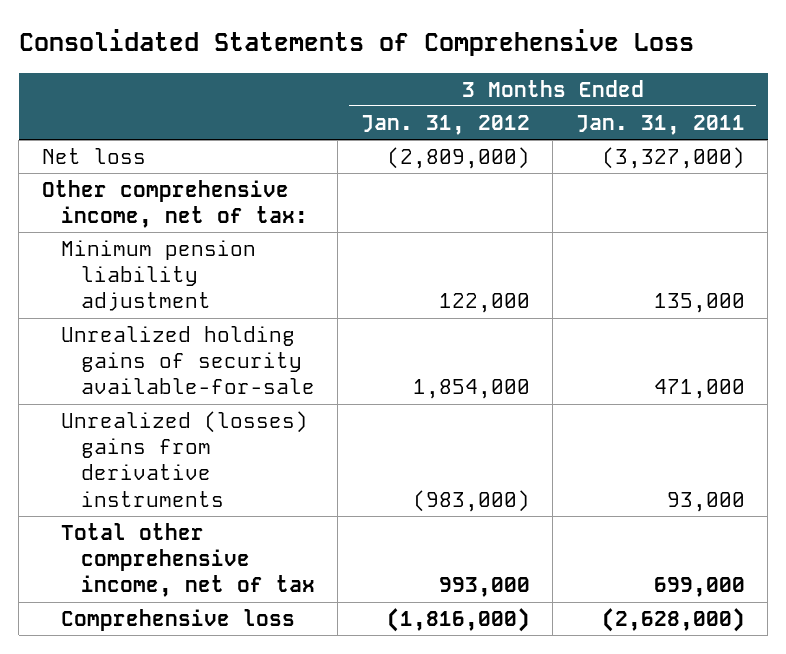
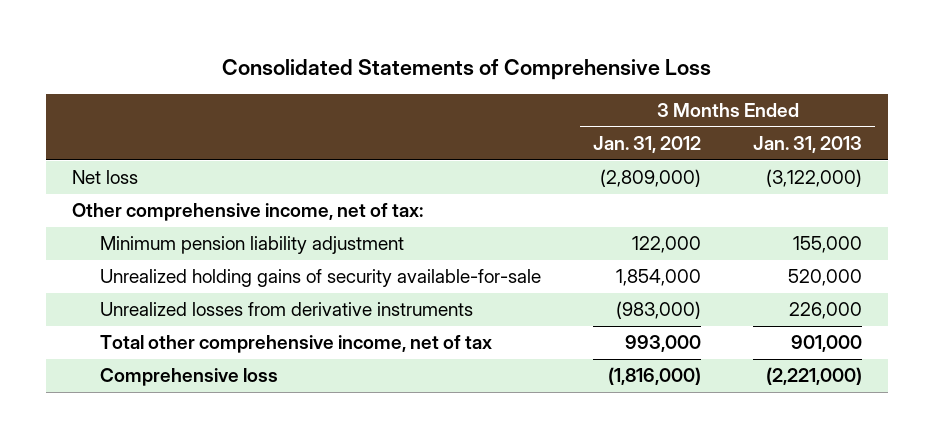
- | 3 Months Ended Jan. 31, 2012 | 3 Months Ended Jan. 31, 2011
+ | 3 Months Ended Jan. 31, 2012 | 3 Months Ended Jan. 31, 2013
- Unrealized (losses) gains from derivative instruments | (983,000) | 93,000
+ Unrealized losses from derivative instruments | (983,000) | 226,000

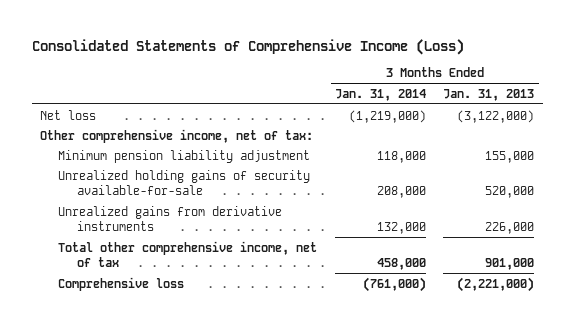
- Consolidated Statements of Comprehensive Loss
+ Consolidated Statements of Comprehensive Income (Loss)
- | 3 Months Ended Jan. 31, 2012 | 3 Months Ended Jan. 31, 2013
+ | 3 Months Ended Jan. 31, 2014 | 3 Months Ended Jan. 31, 2013
- Unrealized losses from derivative instruments | (983,000) | 226,000
+ Unrealized gains from derivative instruments | 132,000 | 226,000

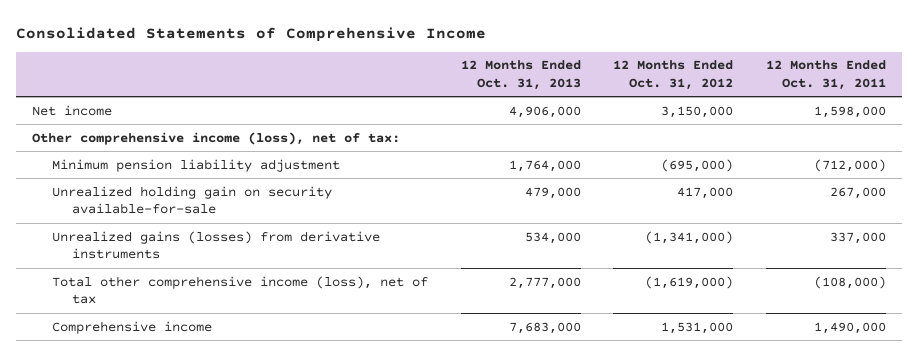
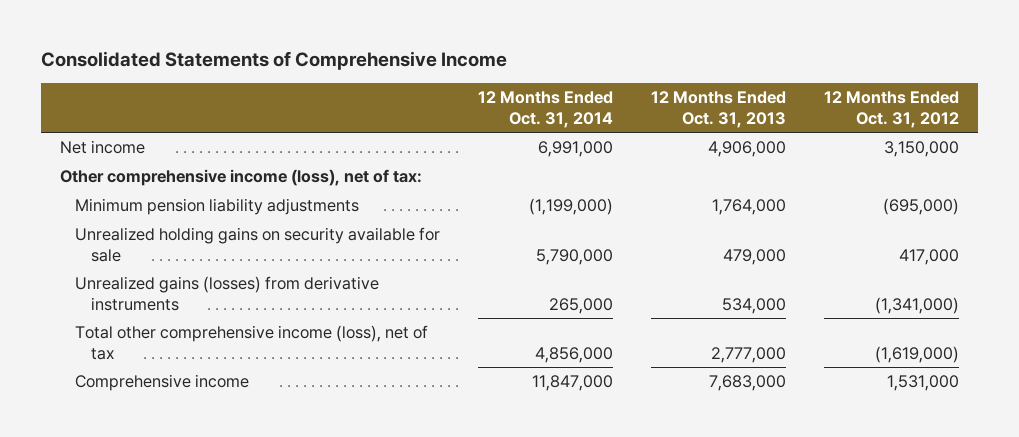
- | 12 Months Ended Oct. 31, 2013 | 12 Months Ended Oct. 31, 2012 | 12 Months Ended Oct. 31, 2011
+ | 12 Months Ended Oct. 31, 2014 | 12 Months Ended Oct. 31, 2013 | 12 Months Ended Oct. 31, 2012
- Minimum pension liability adjustment | 1,764,000 | (695,000) | (712,000)
- Unrealized holding gain on security available-for-sale | 479,000 | 417,000 | 267,000
+ Minimum pension liability adjustments | (1,199,000) | 1,764,000 | (695,000)
+ Unrealized holding gains on security available for sale | 5,790,000 | 479,000 | 417,000

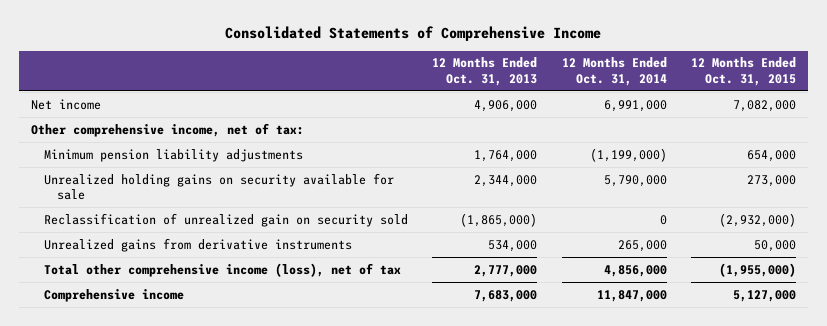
- | 12 Months Ended Oct. 31, 2014 | 12 Months Ended Oct. 31, 2013 | 12 Months Ended Oct. 31, 2012
+ | 12 Months Ended Oct. 31, 2013 | 12 Months Ended Oct. 31, 2014 | 12 Months Ended Oct. 31, 2015
- Other comprehensive income (loss), net of tax:
+ Other comprehensive income, net of tax:
- Unrealized holding gains on security available for sale | 5,790,000 | 479,000 | 417,000
- Unrealized gains (losses) from derivative instruments | 265,000 | 534,000 | (1,341,000)
+ Unrealized holding gains on security available for sale | 2,344,000 | 5,790,000 | 273,000
+ Reclassification of unrealized gain on security sold | (1,865,000) | 0 | (2,932,000)
+ Unrealized gains from derivative instruments | 534,000 | 265,000 | 50,000

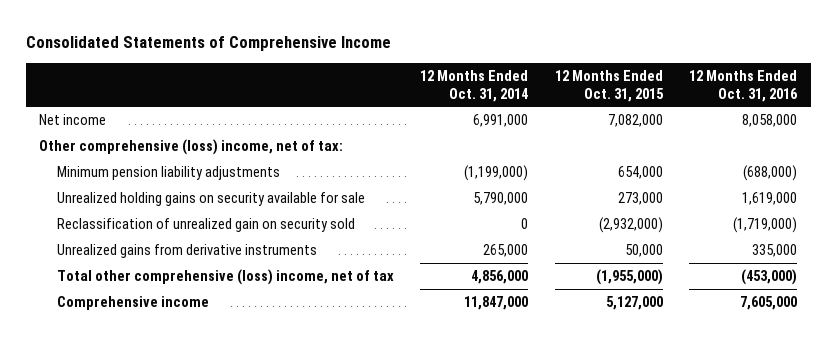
- | 12 Months Ended Oct. 31, 2013 | 12 Months Ended Oct. 31, 2014 | 12 Months Ended Oct. 31, 2015
+ | 12 Months Ended Oct. 31, 2014 | 12 Months Ended Oct. 31, 2015 | 12 Months Ended Oct. 31, 2016
- Other comprehensive income, net of tax:
+ Other comprehensive (loss) income, net of tax:
- Total other comprehensive income (loss), net of tax | 2,777,000 | 4,856,000 | (1,955,000)
+ Total other comprehensive (loss) income, net of tax | 4,856,000 | (1,955,000) | (453,000)

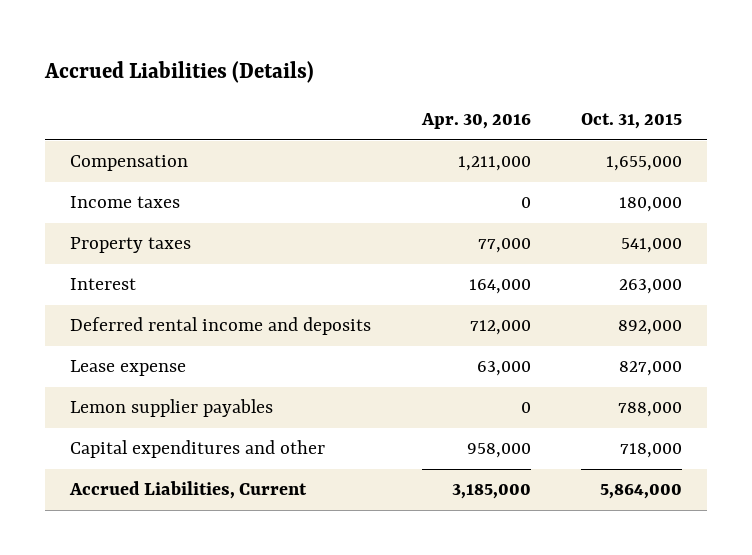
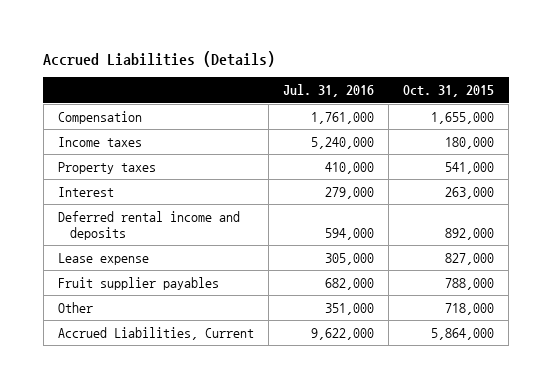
- | Apr. 30, 2016 | Oct. 31, 2015
+ | Jul. 31, 2016 | Oct. 31, 2015
- Lemon supplier payables | 0 | 788,000
- Capital expenditures and other | 958,000 | 718,000
+ Fruit supplier payables | 682,000 | 788,000
+ Other | 351,000 | 718,000

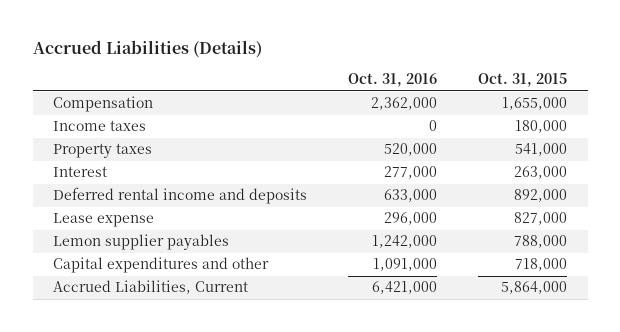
- | Jul. 31, 2016 | Oct. 31, 2015
+ | Oct. 31, 2016 | Oct. 31, 2015
- Fruit supplier payables | 682,000 | 788,000
- Other | 351,000 | 718,000
+ Lemon supplier payables | 1,242,000 | 788,000
+ Capital expenditures and other | 1,091,000 | 718,000

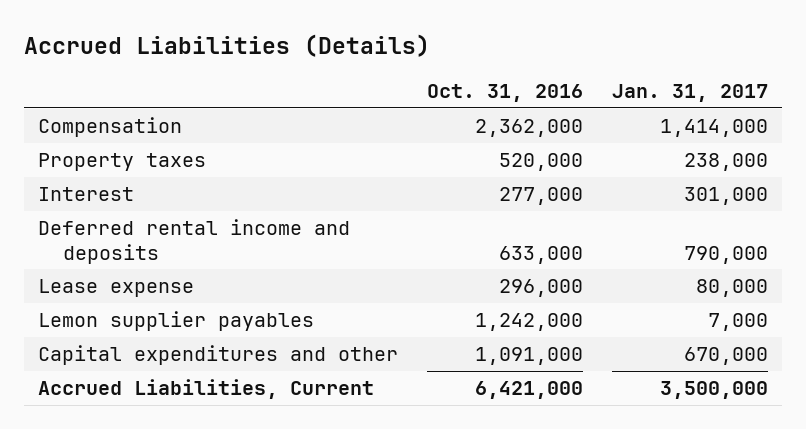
- | Oct. 31, 2016 | Oct. 31, 2015
+ | Oct. 31, 2016 | Jan. 31, 2017
- Income taxes | 0 | 180,000

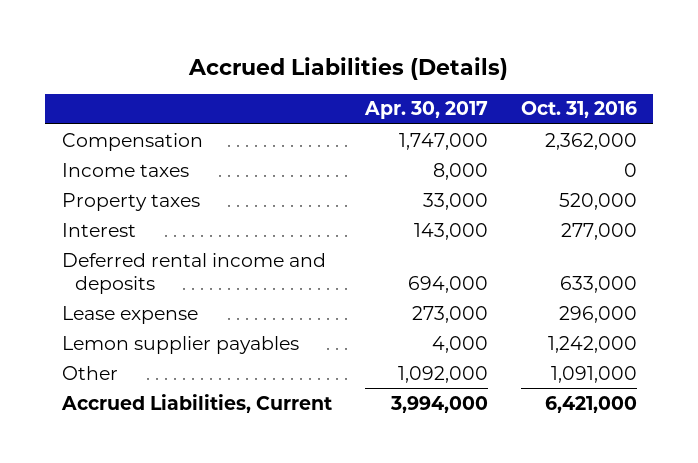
- | Oct. 31, 2016 | Jan. 31, 2017
+ | Apr. 30, 2017 | Oct. 31, 2016
+ Income taxes | 8,000 | 0
- Capital expenditures and other | 1,091,000 | 670,000
+ Other | 1,092,000 | 1,091,000

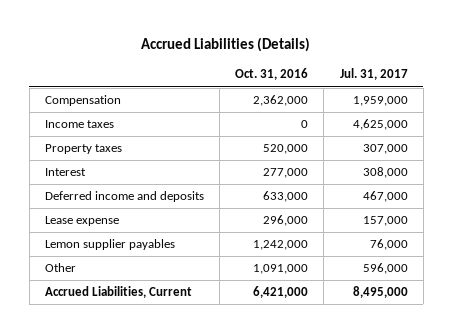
- | Apr. 30, 2017 | Oct. 31, 2016
+ | Oct. 31, 2016 | Jul. 31, 2017
- Deferred rental income and deposits | 694,000 | 633,000
+ Deferred income and deposits | 633,000 | 467,000

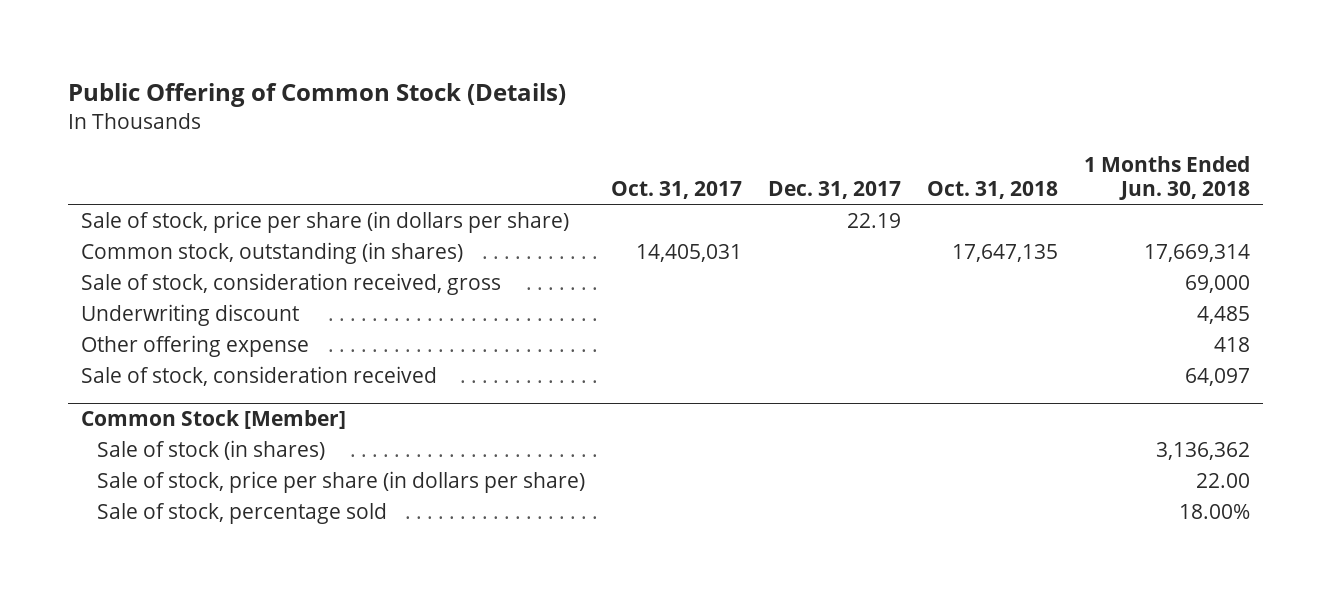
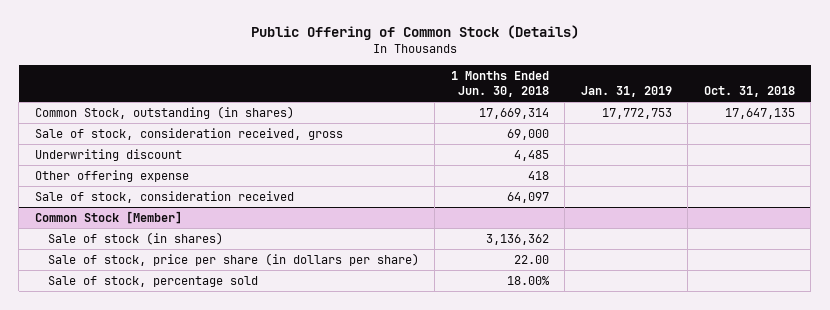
- | Oct. 31, 2017 | Dec. 31, 2017 | Oct. 31, 2018 | 1 Months Ended Jun. 30, 2018
+ | 1 Months Ended Jun. 30, 2018 | Jan. 31, 2019 | Oct. 31, 2018
- Sale of stock, price per share (in dollars per share) | | 22.19 | |
- Common stock, outstanding (in shares) | 14,405,031 | | 17,647,135 | 17,669,314
+ Common Stock, outstanding (in shares) | 17,669,314 | 17,772,753 | 17,647,135

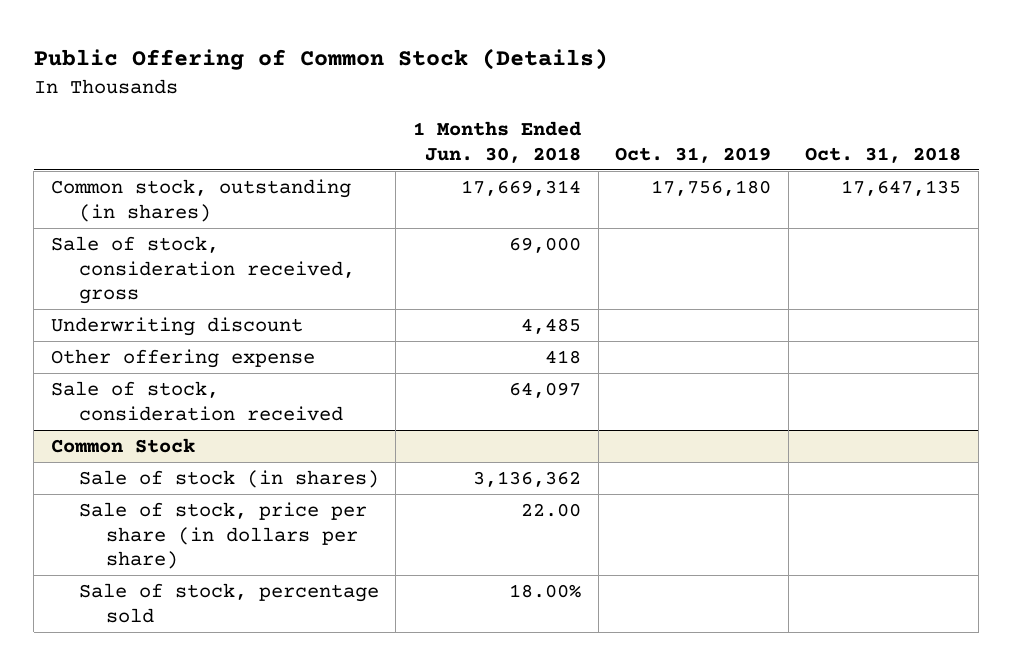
- | 1 Months Ended Jun. 30, 2018 | Jan. 31, 2019 | Oct. 31, 2018
+ | 1 Months Ended Jun. 30, 2018 | Oct. 31, 2019 | Oct. 31, 2018
- Common Stock, outstanding (in shares) | 17,669,314 | 17,772,753 | 17,647,135
+ Common stock, outstanding (in shares) | 17,669,314 | 17,756,180 | 17,647,135
- Common Stock [Member]
+ Common Stock

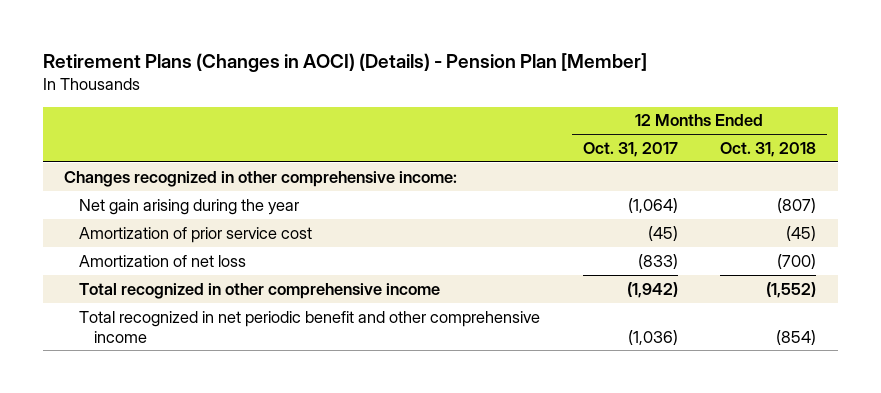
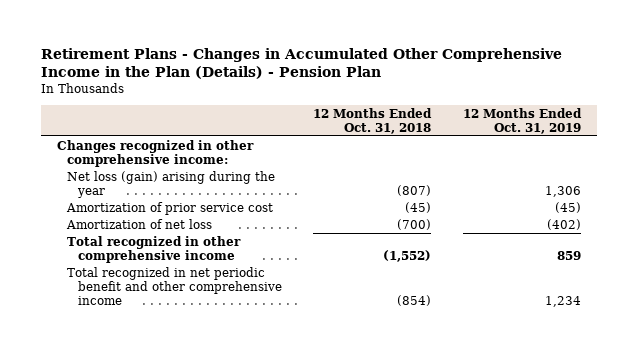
- Retirement Plans (Changes in AOCI) (Details) - Pension Plan [Member]
+ Retirement Plans - Changes in Accumulated Other Comprehensive Income in the Plan (Details) - Pension Plan
- | 12 Months Ended Oct. 31, 2017 | 12 Months Ended Oct. 31, 2018
+ | 12 Months Ended Oct. 31, 2018 | 12 Months Ended Oct. 31, 2019
- Net gain arising during the year | (1,064) | (807)
+ Net loss (gain) arising during the year | (807) | 1,306

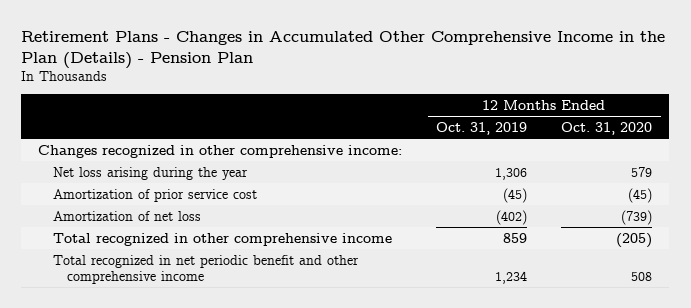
- | 12 Months Ended Oct. 31, 2018 | 12 Months Ended Oct. 31, 2019
+ | 12 Months Ended Oct. 31, 2019 | 12 Months Ended Oct. 31, 2020
- Net loss (gain) arising during the year | (807) | 1,306
+ Net loss arising during the year | 1,306 | 579

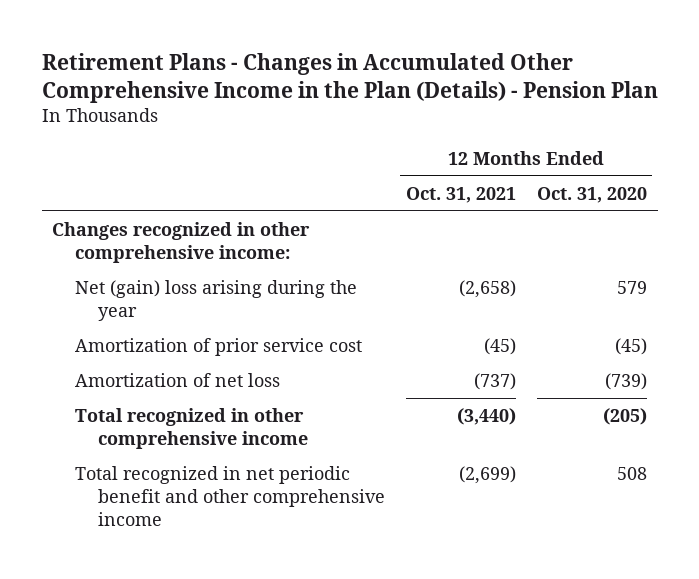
- | 12 Months Ended Oct. 31, 2019 | 12 Months Ended Oct. 31, 2020
+ | 12 Months Ended Oct. 31, 2021 | 12 Months Ended Oct. 31, 2020
- Net loss arising during the year | 1,306 | 579
+ Net (gain) loss arising during the year | (2,658) | 579

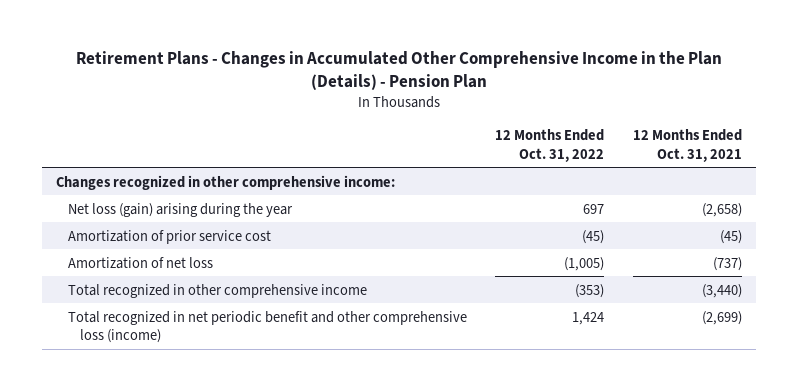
- | 12 Months Ended Oct. 31, 2021 | 12 Months Ended Oct. 31, 2020
+ | 12 Months Ended Oct. 31, 2022 | 12 Months Ended Oct. 31, 2021
- Net (gain) loss arising during the year | (2,658) | 579
+ Net loss (gain) arising during the year | 697 | (2,658)
- Total recognized in net periodic benefit and other comprehensive income | (2,699) | 508
+ Total recognized in net periodic benefit and other comprehensive loss (income) | 1,424 | (2,699)

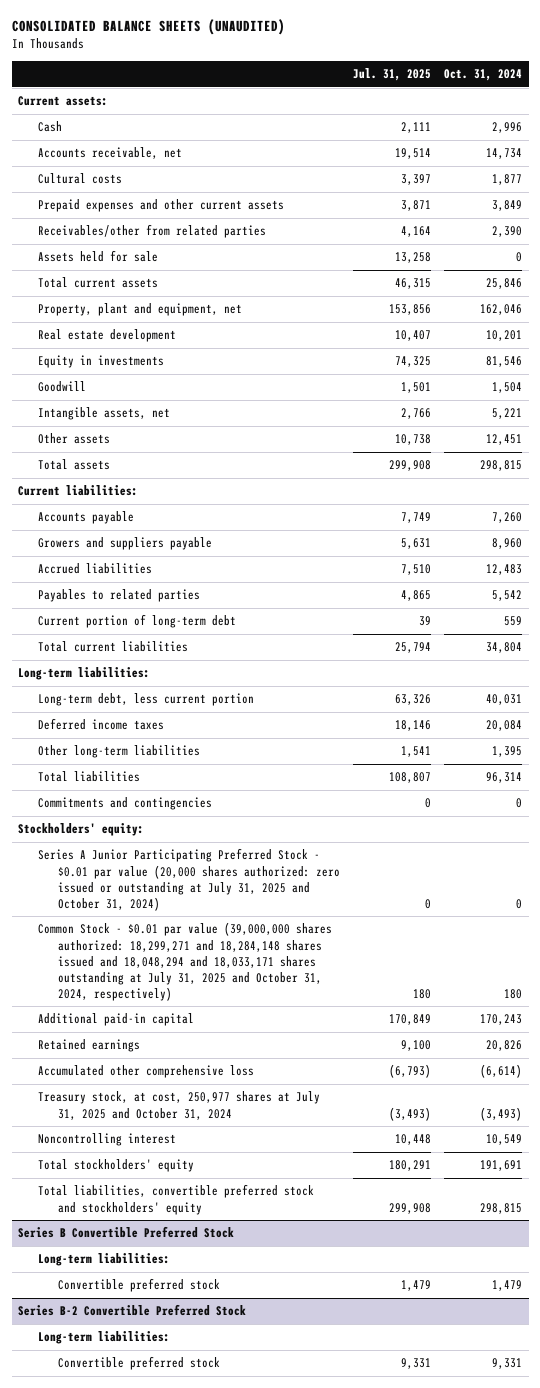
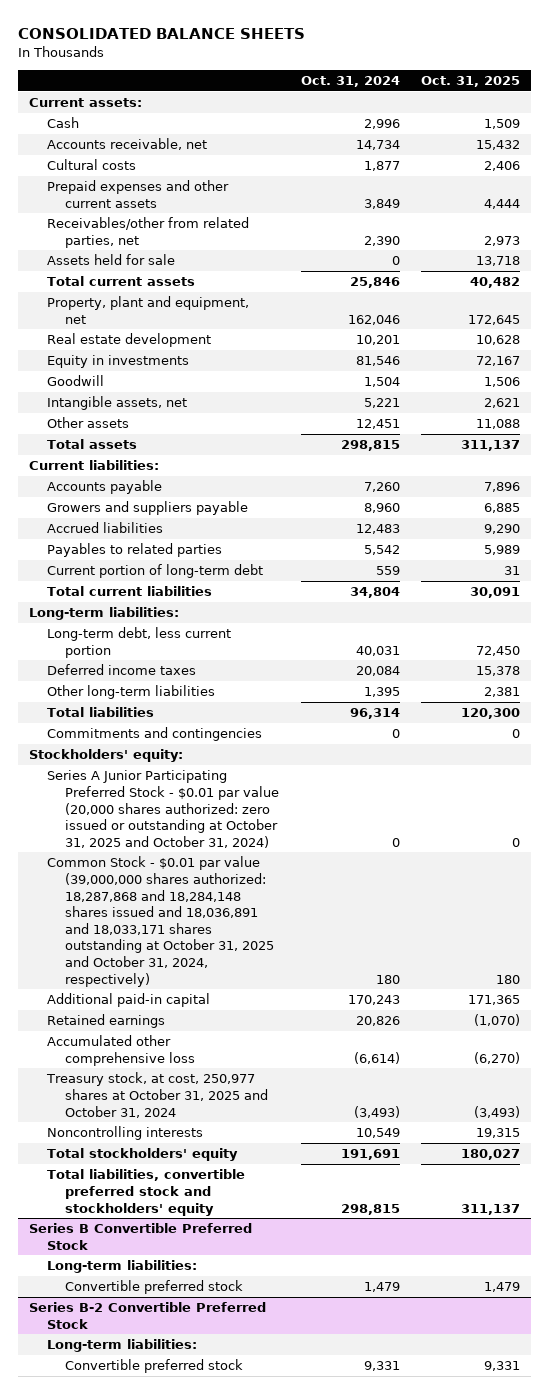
- CONSOLIDATED BALANCE SHEETS (UNAUDITED)
+ CONSOLIDATED BALANCE SHEETS
- | Jul. 31, 2025 | Oct. 31, 2024
+ | Oct. 31, 2024 | Oct. 31, 2025
- Receivables/other from related parties | 4,164 | 2,390
+ Receivables/other from related parties, net | 2,390 | 2,973
- Series A Junior Participating Preferred Stock - $0.01 par value (20,000 shares authorized: zero issued or outstanding at July 31, 2025 and October 31, 2024) | 0 | 0
- Common Stock - $0.01 par value (39,000,000 shares authorized: 18,299,271 and 18,284,148 shares issued and 18,048,294 and 18,033,171 shares outstanding at July 31, 2025 and October 31, 2024, respectively) | 180 | 180
+ Series A Junior Participating Preferred Stock - $0.01 par value (20,000 shares authorized: zero issued or outstanding at October 31, 2025 and October 31, 2024) | 0 | 0
+ Common Stock - $0.01 par value (39,000,000 shares authorized: 18,287,868 and 18,284,148 shares issued and 18,036,891 and 18,033,171 shares outstanding at October 31, 2025 and October 31, 2024, respectively) | 180 | 180
- Treasury stock, at cost, 250,977 shares at July 31, 2025 and October 31, 2024 | (3,493) | (3,493)
- Noncontrolling interest | 10,448 | 10,549
+ Treasury stock, at cost, 250,977 shares at October 31, 2025 and October 31, 2024 | (3,493) | (3,493)
+ Noncontrolling interests | 10,549 | 19,315

